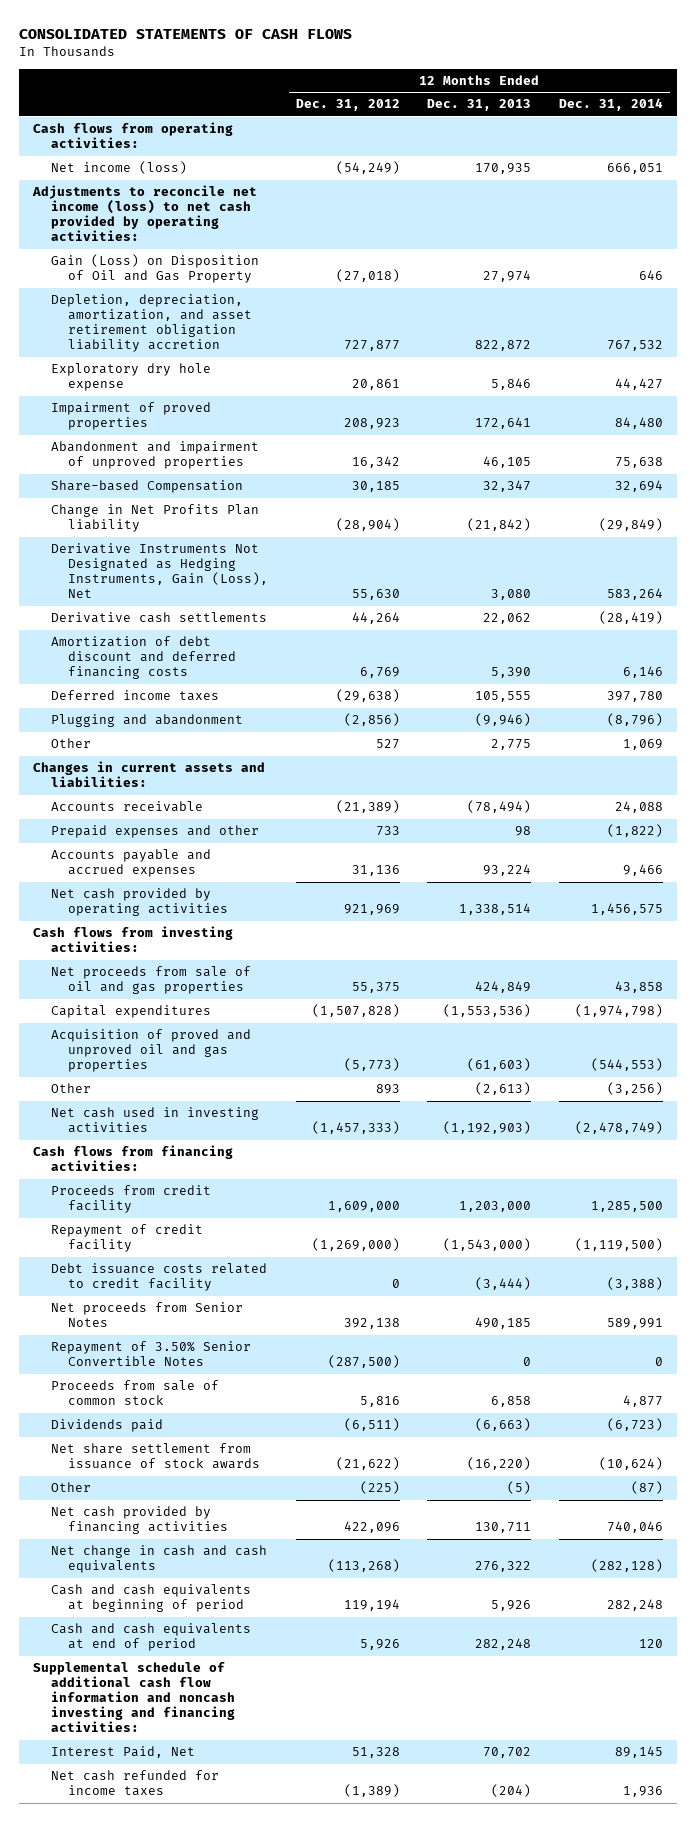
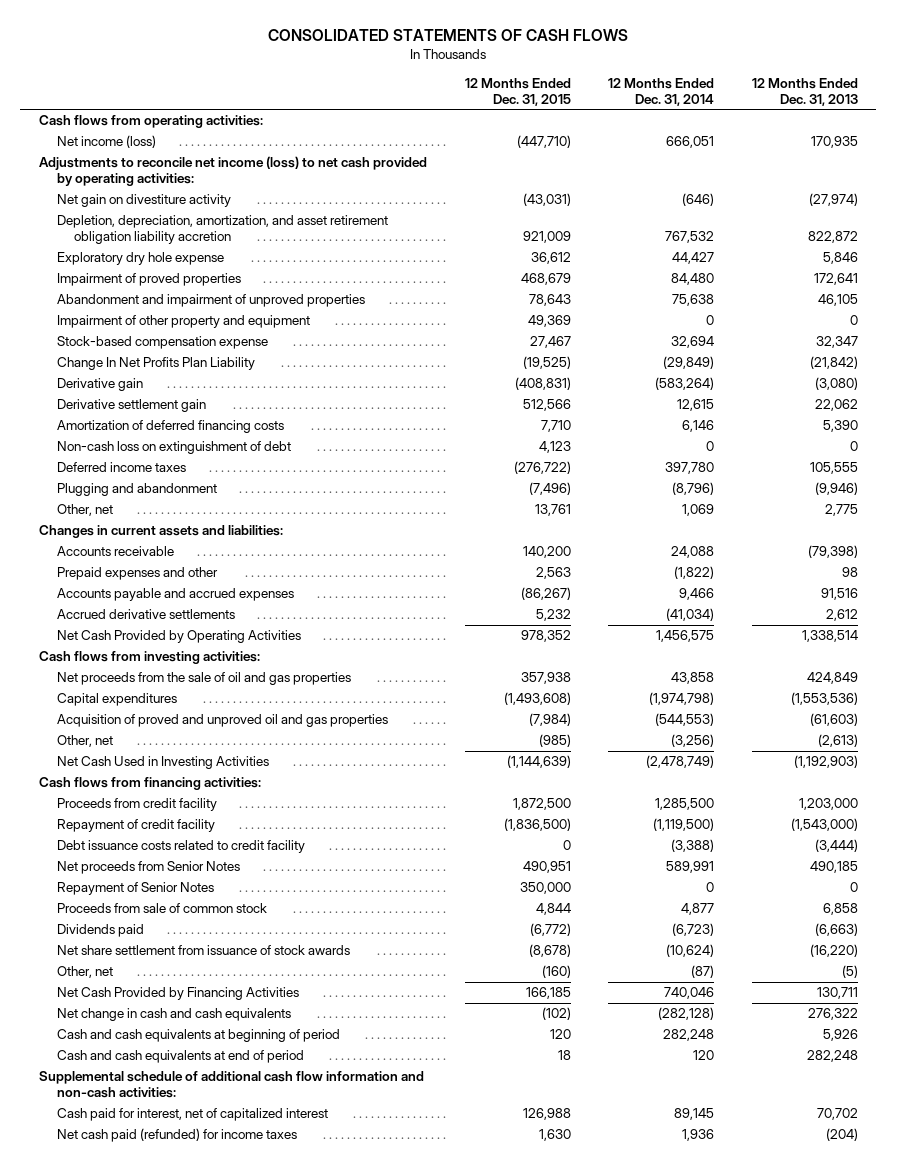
- | 12 Months Ended Dec. 31, 2012 | 12 Months Ended Dec. 31, 2013 | 12 Months Ended Dec. 31, 2014
+ | 12 Months Ended Dec. 31, 2015 | 12 Months Ended Dec. 31, 2014 | 12 Months Ended Dec. 31, 2013
- Gain (Loss) on Disposition of Oil and Gas Property | (27,018) | 27,974 | 646
+ Net gain on divestiture activity | (43,031) | (646) | (27,974)
- Share-based Compensation | 30,185 | 32,347 | 32,694
- Change in Net Profits Plan liability | (28,904) | (21,842) | (29,849)
- Derivative Instruments Not Designated as Hedging Instruments, Gain (Loss), Net | 55,630 | 3,080 | 583,264
- Derivative cash settlements | 44,264 | 22,062 | (28,419)
- Amortization of debt discount and deferred financing costs | 6,769 | 5,390 | 6,146
+ Impairment of other property and equipment | 49,369 | 0 | 0
+ Stock-based compensation expense | 27,467 | 32,694 | 32,347
+ Change In Net Profits Plan Liability | (19,525) | (29,849) | (21,842)
+ Derivative gain | (408,831) | (583,264) | (3,080)
+ Derivative settlement gain | 512,566 | 12,615 | 22,062
+ Amortization of deferred financing costs | 7,710 | 6,146 | 5,390
+ Non-cash loss on extinguishment of debt | 4,123 | 0 | 0
- Other | 527 | 2,775 | 1,069
+ Other, net | 13,761 | 1,069 | 2,775
- Accounts receivable | (21,389) | (78,494) | 24,088
+ Accounts receivable | 140,200 | 24,088 | (79,398)
- Accounts payable and accrued expenses | 31,136 | 93,224 | 9,466
- Net cash provided by operating activities | 921,969 | 1,338,514 | 1,456,575
+ Accounts payable and accrued expenses | (86,267) | 9,466 | 91,516
+ Accrued derivative settlements | 5,232 | (41,034) | 2,612
+ Net Cash Provided by Operating Activities | 978,352 | 1,456,575 | 1,338,514
- Net proceeds from sale of oil and gas properties | 55,375 | 424,849 | 43,858
+ Net proceeds from the sale of oil and gas properties | 357,938 | 43,858 | 424,849
- Other | 893 | (2,613) | (3,256)
- Net cash used in investing activities | (1,457,333) | (1,192,903) | (2,478,749)
+ Other, net | (985) | (3,256) | (2,613)
+ Net Cash Used in Investing Activities | (1,144,639) | (2,478,749) | (1,192,903)
- Repayment of 3.50% Senior Convertible Notes | (287,500) | 0 | 0
+ Repayment of Senior Notes | 350,000 | 0 | 0
- Other | (225) | (5) | (87)
- Net cash provided by financing activities | 422,096 | 130,711 | 740,046
+ Other, net | (160) | (87) | (5)
+ Net Cash Provided by Financing Activities | 166,185 | 740,046 | 130,711
- Supplemental schedule of additional cash flow information and noncash investing and financing activities:
- Interest Paid, Net | 51,328 | 70,702 | 89,145
- Net cash refunded for income taxes | (1,389) | (204) | 1,936
+ Supplemental schedule of additional cash flow information and non-cash activities:
+ Cash paid for interest, net of capitalized interest | 126,988 | 89,145 | 70,702
+ Net cash paid (refunded) for income taxes | 1,630 | 1,936 | (204)

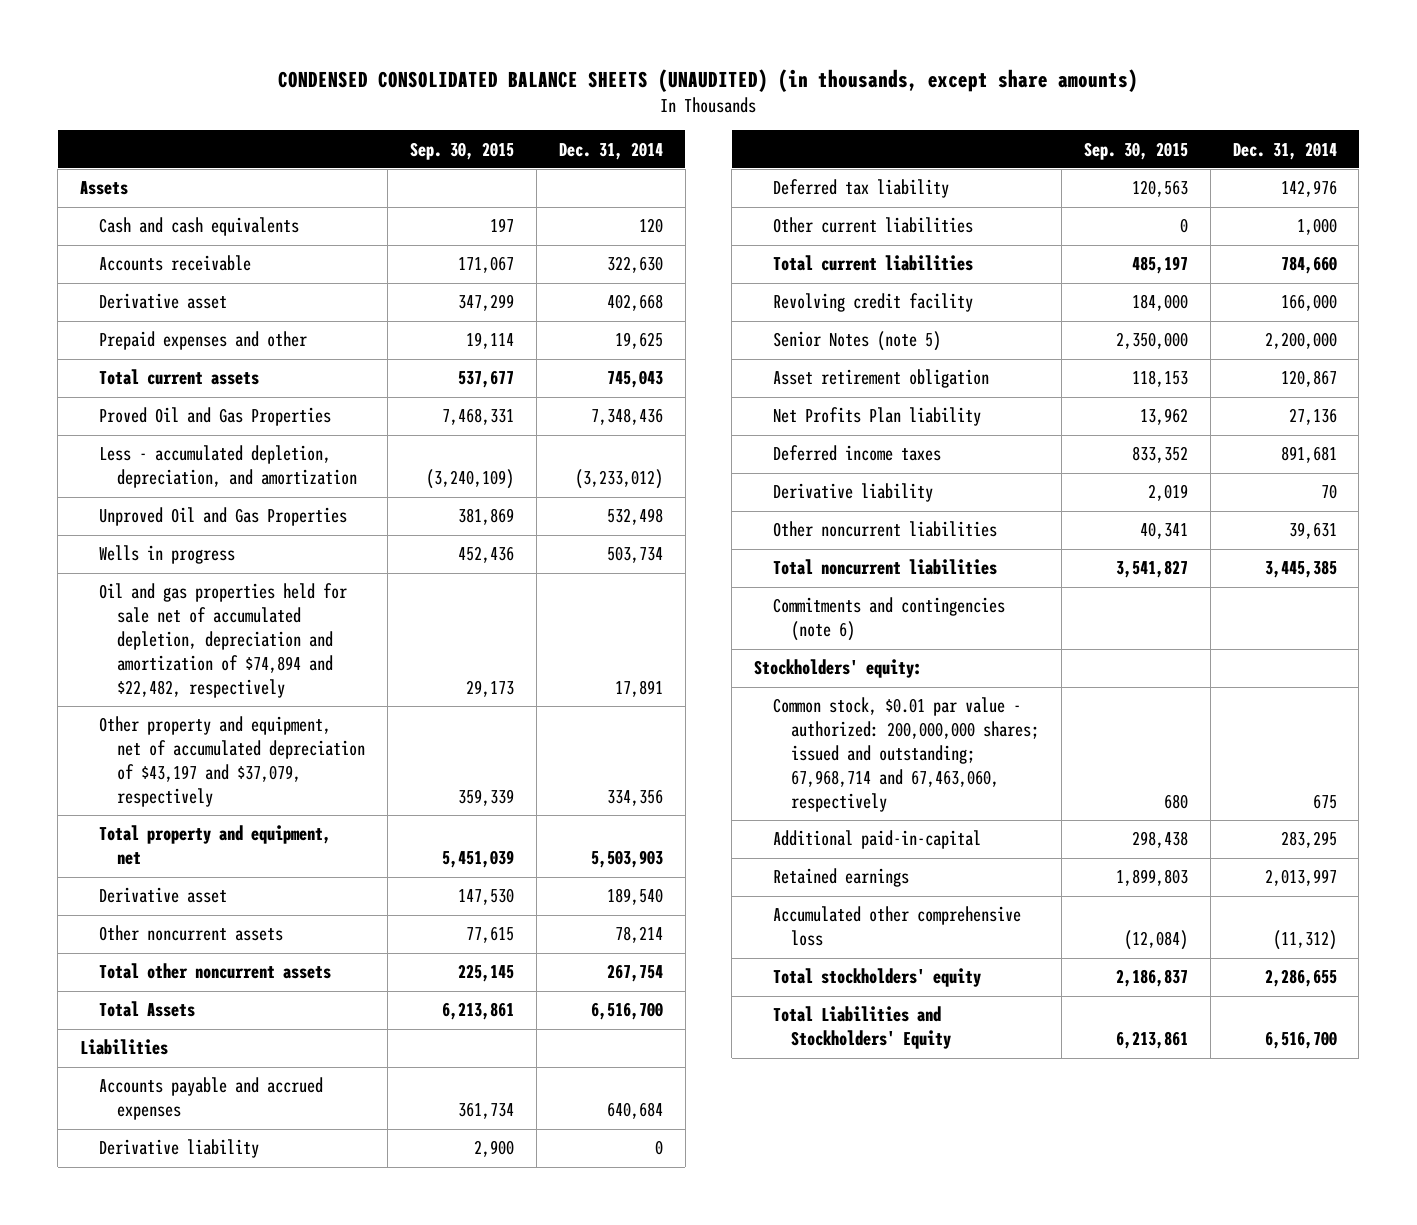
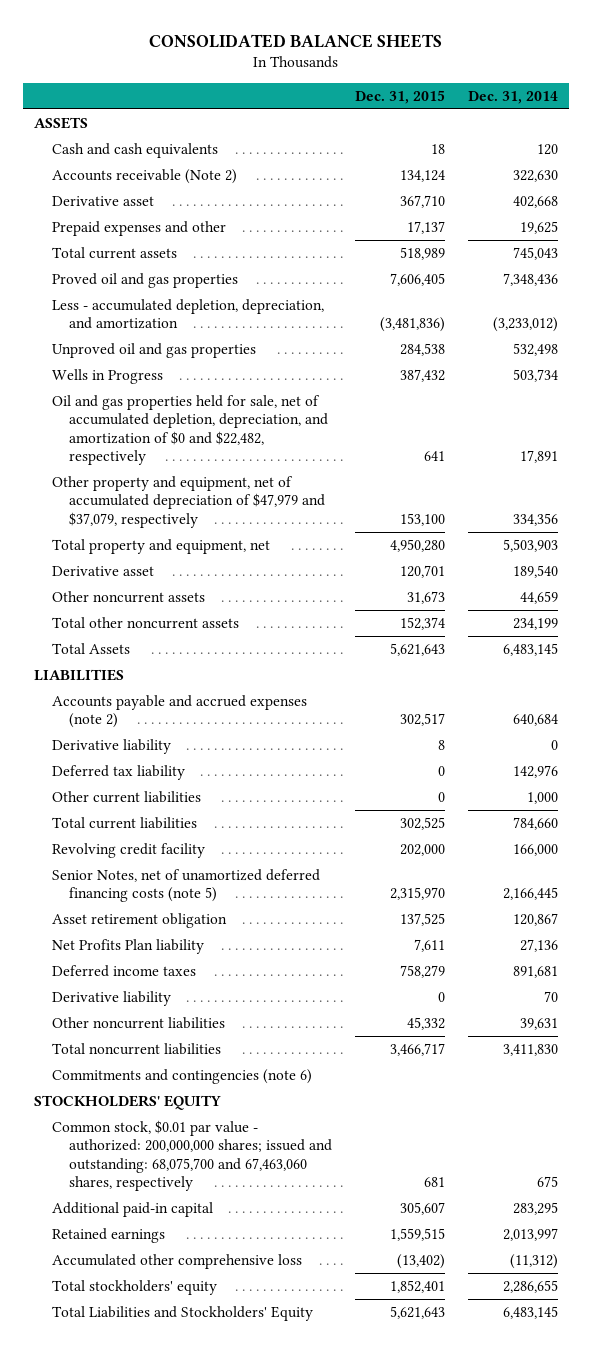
- CONDENSED CONSOLIDATED BALANCE SHEETS (UNAUDITED) (in thousands, except share amounts)
+ CONSOLIDATED BALANCE SHEETS
- | Sep. 30, 2015 | Dec. 31, 2014
+ | Dec. 31, 2015 | Dec. 31, 2014
- Assets
+ ASSETS
- Accounts receivable | 171,067 | 322,630
+ Accounts receivable (Note 2) | 134,124 | 322,630
- Proved Oil and Gas Properties | 7,468,331 | 7,348,436
+ Proved oil and gas properties | 7,606,405 | 7,348,436
- Unproved Oil and Gas Properties | 381,869 | 532,498
- Wells in progress | 452,436 | 503,734
- Oil and gas properties held for sale net of accumulated depletion, depreciation and amortization of $74,894 and $22,482, respectively | 29,173 | 17,891
- Other property and equipment, net of accumulated depreciation of $43,197 and $37,079, respectively | 359,339 | 334,356
+ Unproved oil and gas properties | 284,538 | 532,498
+ Wells in Progress | 387,432 | 503,734
+ Oil and gas properties held for sale, net of accumulated depletion, depreciation, and amortization of $0 and $22,482, respectively | 641 | 17,891
+ Other property and equipment, net of accumulated depreciation of $47,979 and $37,079, respectively | 153,100 | 334,356
- Other noncurrent assets | 77,615 | 78,214
- Total other noncurrent assets | 225,145 | 267,754
- Total Assets | 6,213,861 | 6,516,700
- Liabilities
- Accounts payable and accrued expenses | 361,734 | 640,684
+ Other noncurrent assets | 31,673 | 44,659
+ Total other noncurrent assets | 152,374 | 234,199
+ Total Assets | 5,621,643 | 6,483,145
+ LIABILITIES
+ Accounts payable and accrued expenses (note 2) | 302,517 | 640,684
- Senior Notes (note 5) | 2,350,000 | 2,200,000
+ Senior Notes, net of unamortized deferred financing costs (note 5) | 2,315,970 | 2,166,445
- Total noncurrent liabilities | 3,541,827 | 3,445,385
+ Total noncurrent liabilities | 3,466,717 | 3,411,830
- Stockholders' equity:
- Common stock, $0.01 par value - authorized: 200,000,000 shares; issued and outstanding; 67,968,714 and 67,463,060, respectively | 680 | 675
- Additional paid-in-capital | 298,438 | 283,295
+ STOCKHOLDERS' EQUITY
+ Common stock, $0.01 par value - authorized: 200,000,000 shares; issued and outstanding: 68,075,700 and 67,463,060 shares, respectively | 681 | 675
+ Additional paid-in capital | 305,607 | 283,295
- Total Liabilities and Stockholders' Equity | 6,213,861 | 6,516,700
+ Total Liabilities and Stockholders' Equity | 5,621,643 | 6,483,145

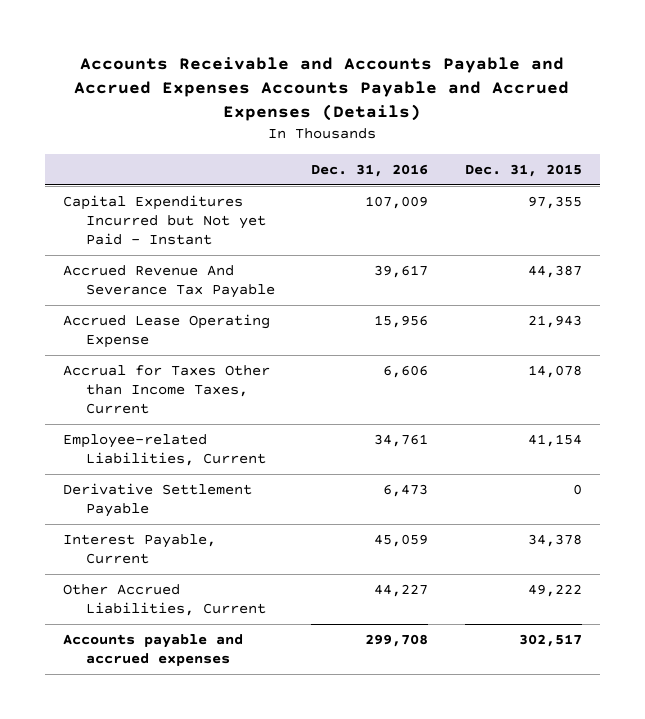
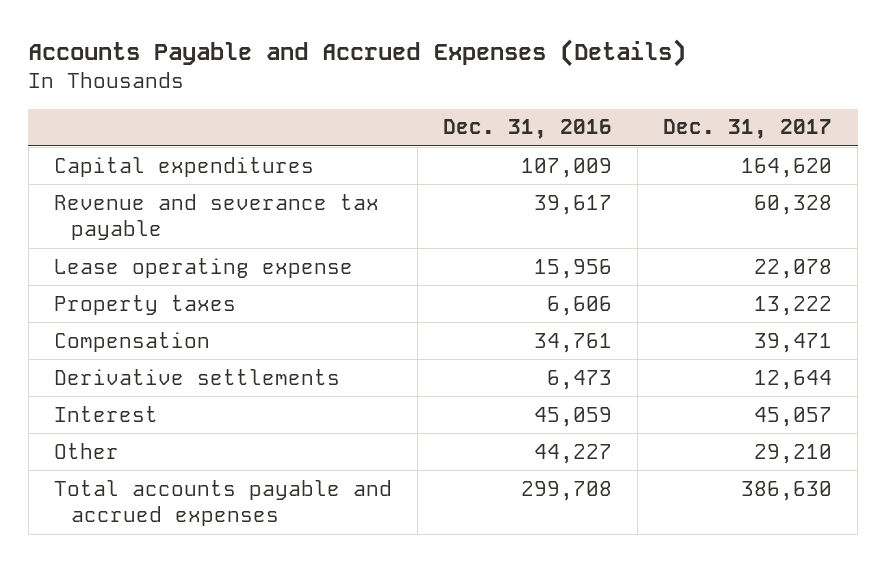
- Accounts Receivable and Accounts Payable and Accrued Expenses Accounts Payable and Accrued Expenses (Details)
+ Accounts Payable and Accrued Expenses (Details)
- | Dec. 31, 2016 | Dec. 31, 2015
+ | Dec. 31, 2016 | Dec. 31, 2017
- Capital Expenditures Incurred but Not yet Paid - Instant | 107,009 | 97,355
- Accrued Revenue And Severance Tax Payable | 39,617 | 44,387
- Accrued Lease Operating Expense | 15,956 | 21,943
- Accrual for Taxes Other than Income Taxes, Current | 6,606 | 14,078
- Employee-related Liabilities, Current | 34,761 | 41,154
- Derivative Settlement Payable | 6,473 | 0
- Interest Payable, Current | 45,059 | 34,378
- Other Accrued Liabilities, Current | 44,227 | 49,222
- Accounts payable and accrued expenses | 299,708 | 302,517
+ Capital expenditures | 107,009 | 164,620
+ Revenue and severance tax payable | 39,617 | 60,328
+ Lease operating expense | 15,956 | 22,078
+ Property taxes | 6,606 | 13,222
+ Compensation | 34,761 | 39,471
+ Derivative settlements | 6,473 | 12,644
+ Interest | 45,059 | 45,057
+ Other | 44,227 | 29,210
+ Total accounts payable and accrued expenses | 299,708 | 386,630

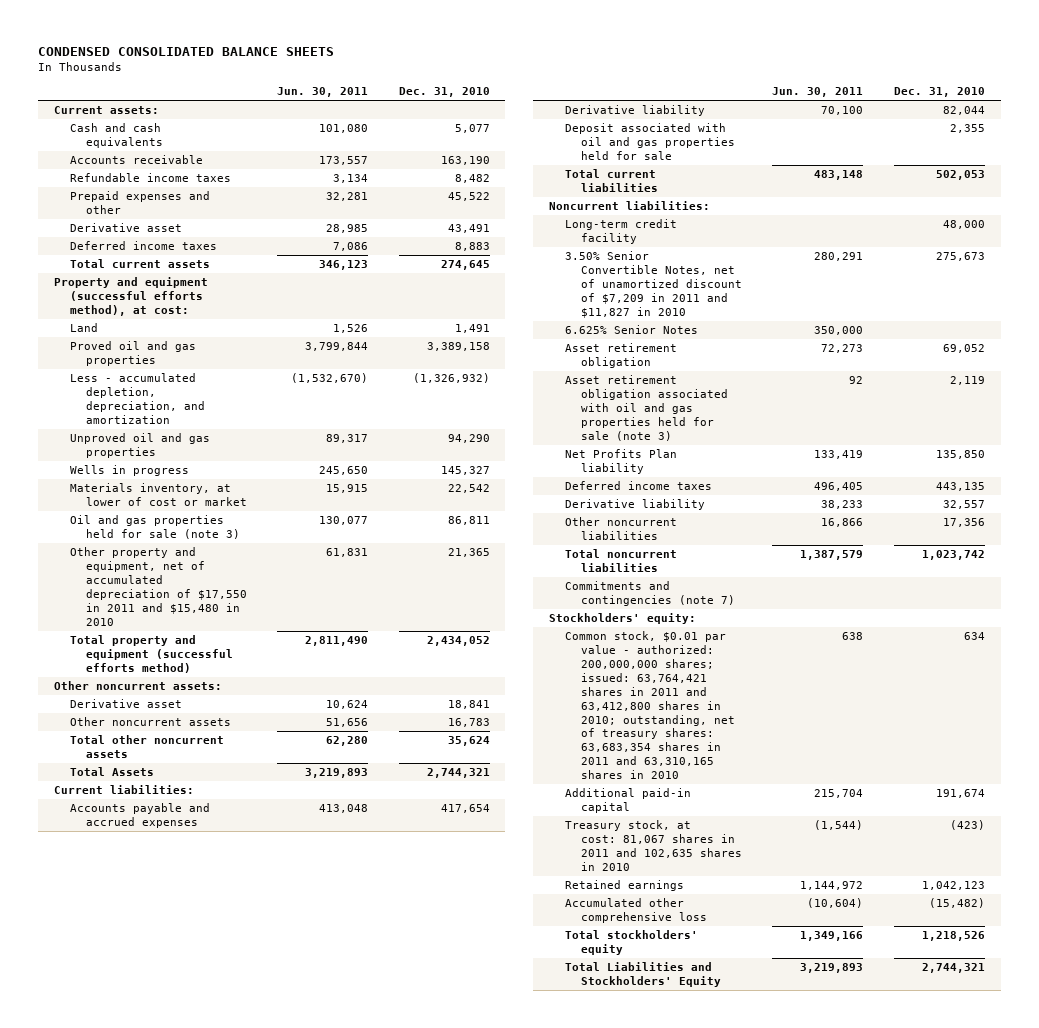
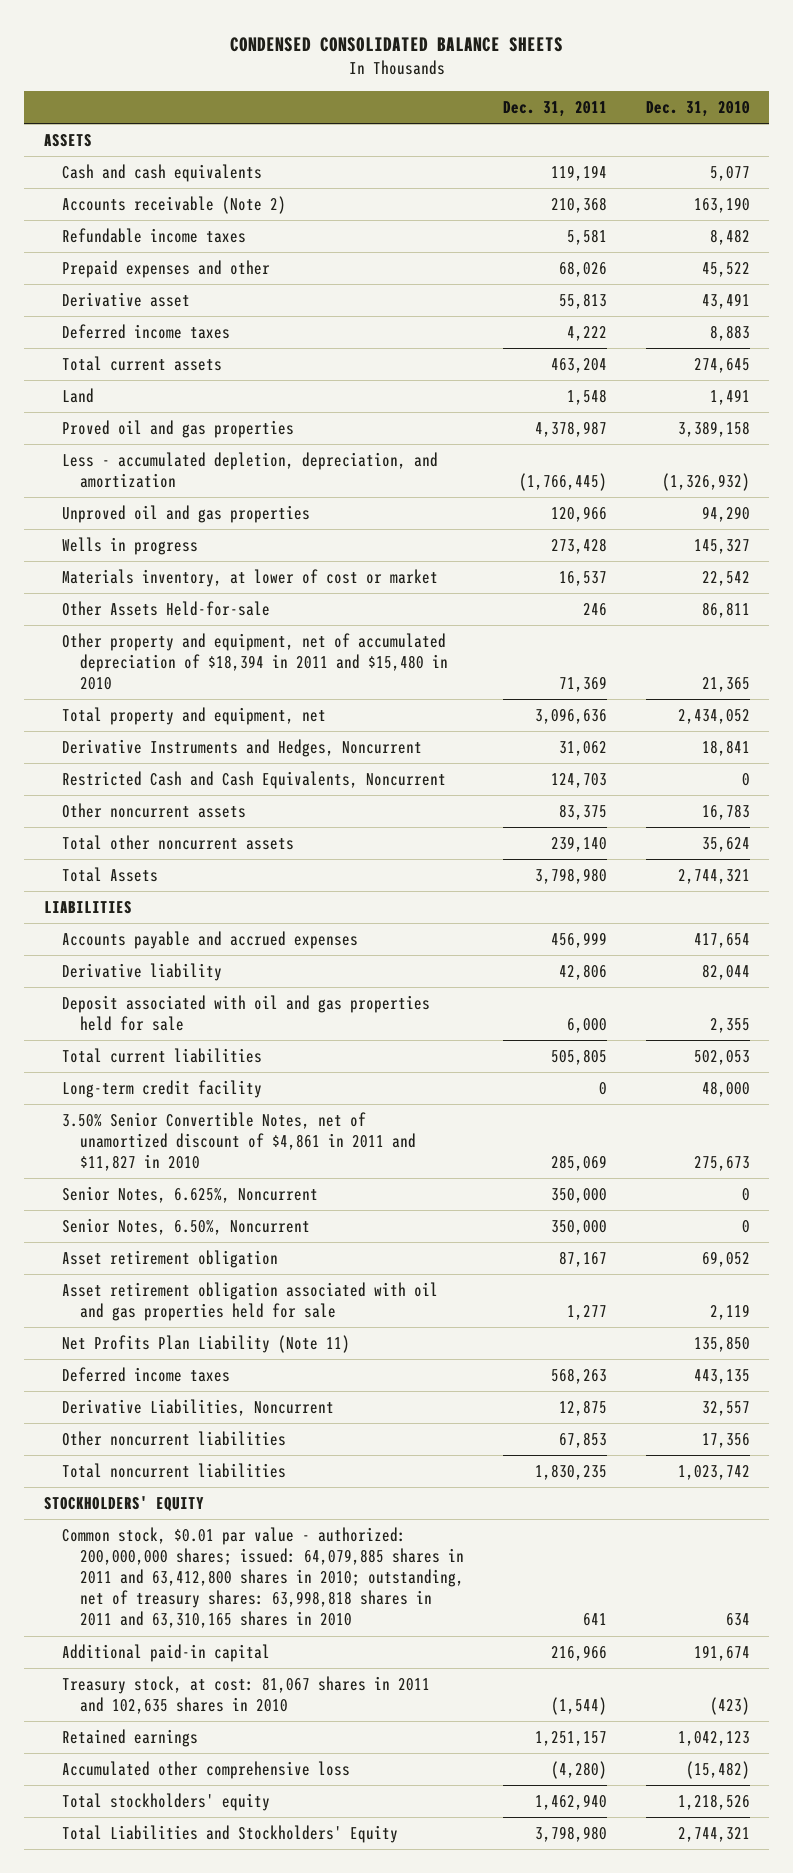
- | Jun. 30, 2011 | Dec. 31, 2010
+ | Dec. 31, 2011 | Dec. 31, 2010
- Current assets:
+ ASSETS
- Accounts receivable | 173,557 | 163,190
+ Accounts receivable (Note 2) | 210,368 | 163,190
- Property and equipment (successful efforts method), at cost:
- Oil and gas properties held for sale (note 3) | 130,077 | 86,811
- Other property and equipment, net of accumulated depreciation of $17,550 in 2011 and $15,480 in 2010 | 61,831 | 21,365
- Total property and equipment (successful efforts method) | 2,811,490 | 2,434,052
- Other noncurrent assets:
- Derivative asset | 10,624 | 18,841
+ Other Assets Held-for-sale | 246 | 86,811
+ Other property and equipment, net of accumulated depreciation of $18,394 in 2011 and $15,480 in 2010 | 71,369 | 21,365
+ Total property and equipment, net | 3,096,636 | 2,434,052
+ Derivative Instruments and Hedges, Noncurrent | 31,062 | 18,841
+ Restricted Cash and Cash Equivalents, Noncurrent | 124,703 | 0
- Current liabilities:
+ LIABILITIES
- Noncurrent liabilities:
- 3.50% Senior Convertible Notes, net of unamortized discount of $7,209 in 2011 and $11,827 in 2010 | 280,291 | 275,673
- 6.625% Senior Notes | 350,000 |
+ 3.50% Senior Convertible Notes, net of unamortized discount of $4,861 in 2011 and $11,827 in 2010 | 285,069 | 275,673
+ Senior Notes, 6.625%, Noncurrent | 350,000 | 0
+ Senior Notes, 6.50%, Noncurrent | 350,000 | 0
- Asset retirement obligation associated with oil and gas properties held for sale (note 3) | 92 | 2,119
- Net Profits Plan liability | 133,419 | 135,850
+ Asset retirement obligation associated with oil and gas properties held for sale | 1,277 | 2,119
+ Net Profits Plan Liability (Note 11) | | 135,850
- Derivative liability | 38,233 | 32,557
+ Derivative Liabilities, Noncurrent | 12,875 | 32,557
- Commitments and contingencies (note 7)
- Stockholders' equity:
- Common stock, $0.01 par value - authorized: 200,000,000 shares; issued: 63,764,421 shares in 2011 and 63,412,800 shares in 2010; outstanding, net of treasury shares: 63,683,354 shares in 2011 and 63,310,165 shares in 2010 | 638 | 634
+ STOCKHOLDERS' EQUITY
+ Common stock, $0.01 par value - authorized: 200,000,000 shares; issued: 64,079,885 shares in 2011 and 63,412,800 shares in 2010; outstanding, net of treasury shares: 63,998,818 shares in 2011 and 63,310,165 shares in 2010 | 641 | 634

